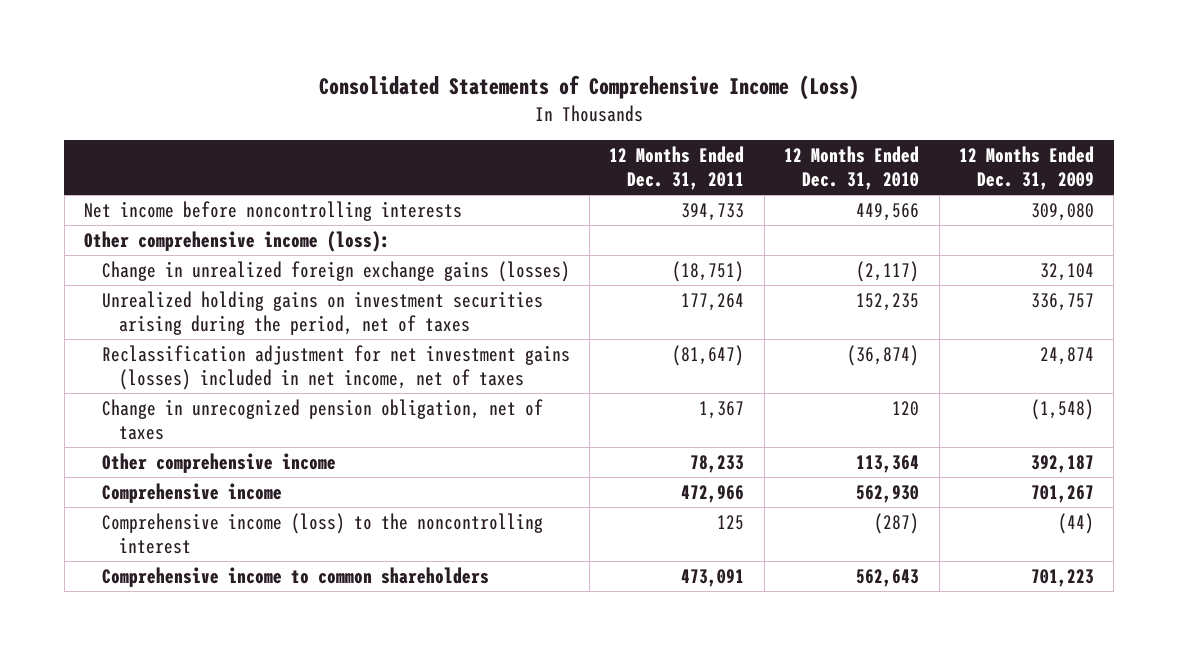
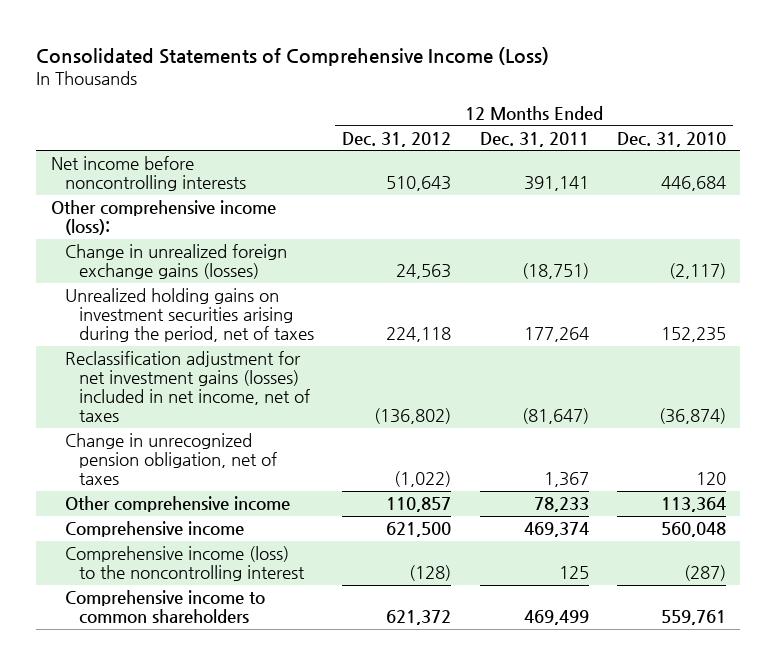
- | 12 Months Ended Dec. 31, 2011 | 12 Months Ended Dec. 31, 2010 | 12 Months Ended Dec. 31, 2009
+ | 12 Months Ended Dec. 31, 2012 | 12 Months Ended Dec. 31, 2011 | 12 Months Ended Dec. 31, 2010
- Net income before noncontrolling interests | 394,733 | 449,566 | 309,080
+ Net income before noncontrolling interests | 510,643 | 391,141 | 446,684
- Comprehensive income | 472,966 | 562,930 | 701,267
+ Comprehensive income | 621,500 | 469,374 | 560,048
- Comprehensive income to common shareholders | 473,091 | 562,643 | 701,223
+ Comprehensive income to common shareholders | 621,372 | 469,499 | 559,761

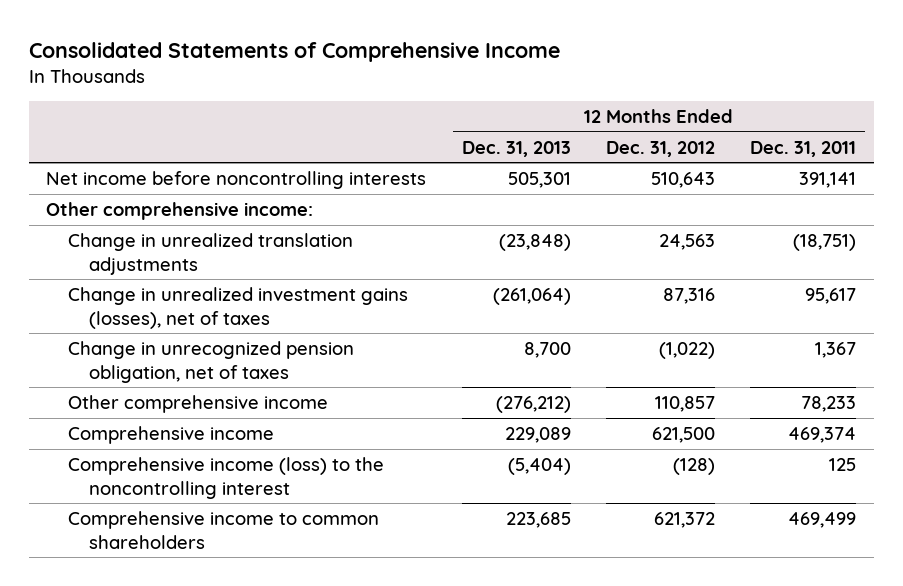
- Consolidated Statements of Comprehensive Income (Loss)
+ Consolidated Statements of Comprehensive Income
- | 12 Months Ended Dec. 31, 2012 | 12 Months Ended Dec. 31, 2011 | 12 Months Ended Dec. 31, 2010
+ | 12 Months Ended Dec. 31, 2013 | 12 Months Ended Dec. 31, 2012 | 12 Months Ended Dec. 31, 2011
- Other comprehensive income (loss):
- Change in unrealized foreign exchange gains (losses) | 24,563 | (18,751) | (2,117)
- Unrealized holding gains on investment securities arising during the period, net of taxes | 224,118 | 177,264 | 152,235
- Reclassification adjustment for net investment gains (losses) included in net income, net of taxes | (136,802) | (81,647) | (36,874)
+ Other comprehensive income:
+ Change in unrealized translation adjustments | (23,848) | 24,563 | (18,751)
+ Change in unrealized investment gains (losses), net of taxes | (261,064) | 87,316 | 95,617

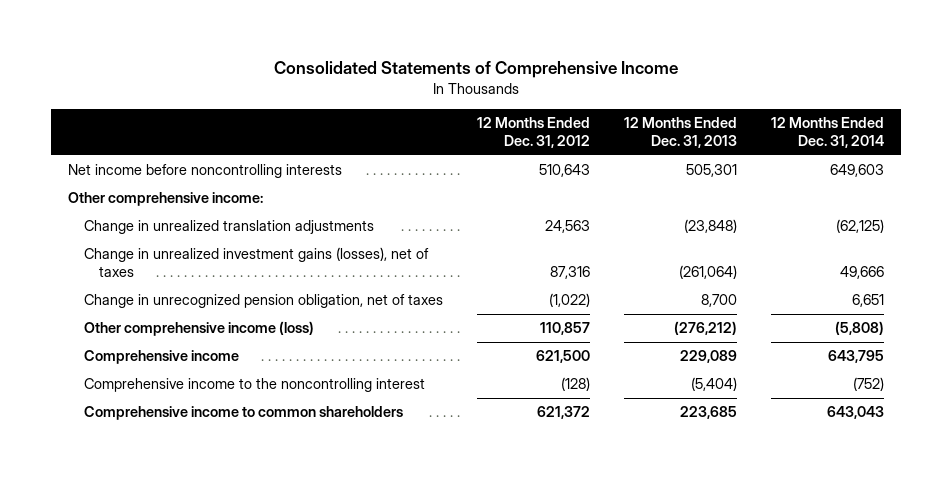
- | 12 Months Ended Dec. 31, 2013 | 12 Months Ended Dec. 31, 2012 | 12 Months Ended Dec. 31, 2011
+ | 12 Months Ended Dec. 31, 2012 | 12 Months Ended Dec. 31, 2013 | 12 Months Ended Dec. 31, 2014
- Other comprehensive income | (276,212) | 110,857 | 78,233
+ Other comprehensive income (loss) | 110,857 | (276,212) | (5,808)
- Comprehensive income (loss) to the noncontrolling interest | (5,404) | (128) | 125
+ Comprehensive income to the noncontrolling interest | (128) | (5,404) | (752)

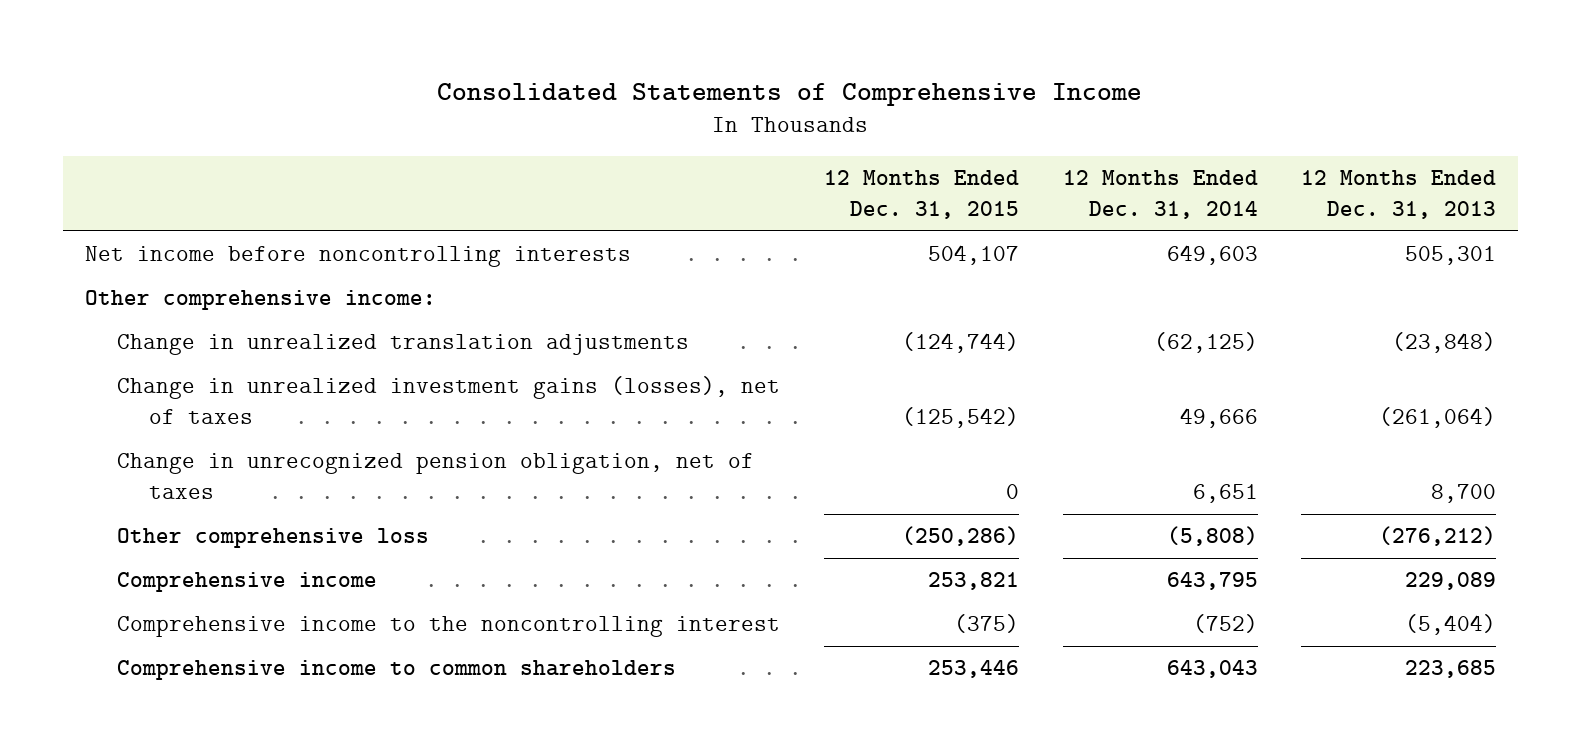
- | 12 Months Ended Dec. 31, 2012 | 12 Months Ended Dec. 31, 2013 | 12 Months Ended Dec. 31, 2014
+ | 12 Months Ended Dec. 31, 2015 | 12 Months Ended Dec. 31, 2014 | 12 Months Ended Dec. 31, 2013
- Other comprehensive income (loss) | 110,857 | (276,212) | (5,808)
+ Other comprehensive loss | (250,286) | (5,808) | (276,212)

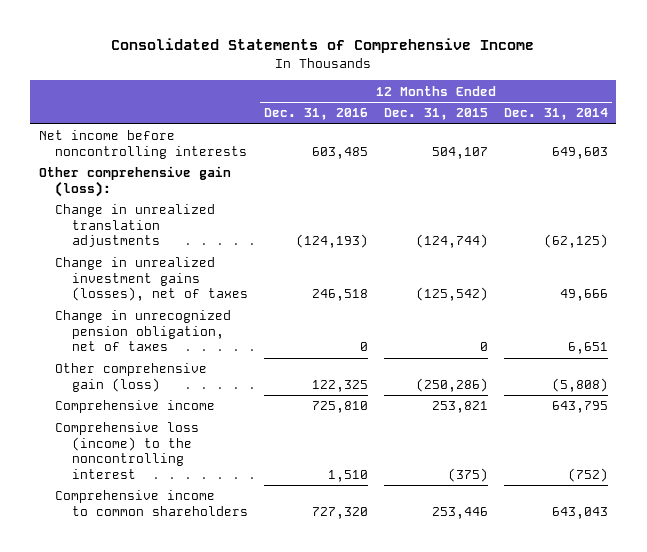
- | 12 Months Ended Dec. 31, 2015 | 12 Months Ended Dec. 31, 2014 | 12 Months Ended Dec. 31, 2013
+ | 12 Months Ended Dec. 31, 2016 | 12 Months Ended Dec. 31, 2015 | 12 Months Ended Dec. 31, 2014
- Other comprehensive income:
+ Other comprehensive gain (loss):
- Other comprehensive loss | (250,286) | (5,808) | (276,212)
+ Other comprehensive gain (loss) | 122,325 | (250,286) | (5,808)
- Comprehensive income to the noncontrolling interest | (375) | (752) | (5,404)
+ Comprehensive loss (income) to the noncontrolling interest | 1,510 | (375) | (752)

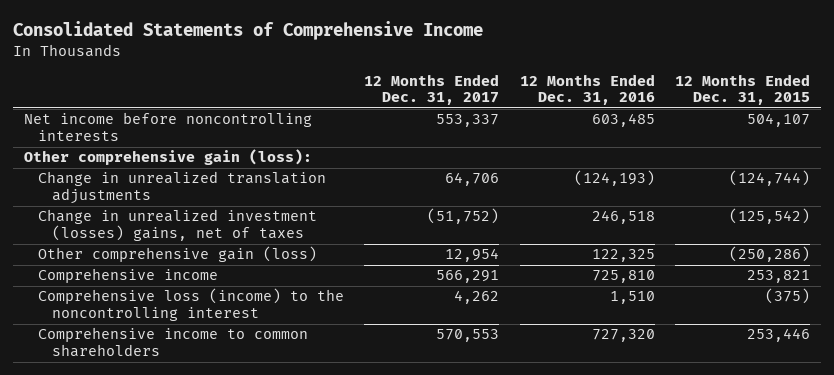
- | 12 Months Ended Dec. 31, 2016 | 12 Months Ended Dec. 31, 2015 | 12 Months Ended Dec. 31, 2014
+ | 12 Months Ended Dec. 31, 2017 | 12 Months Ended Dec. 31, 2016 | 12 Months Ended Dec. 31, 2015
- Change in unrealized investment gains (losses), net of taxes | 246,518 | (125,542) | 49,666
- Change in unrecognized pension obligation, net of taxes | 0 | 0 | 6,651
+ Change in unrealized investment (losses) gains, net of taxes | (51,752) | 246,518 | (125,542)

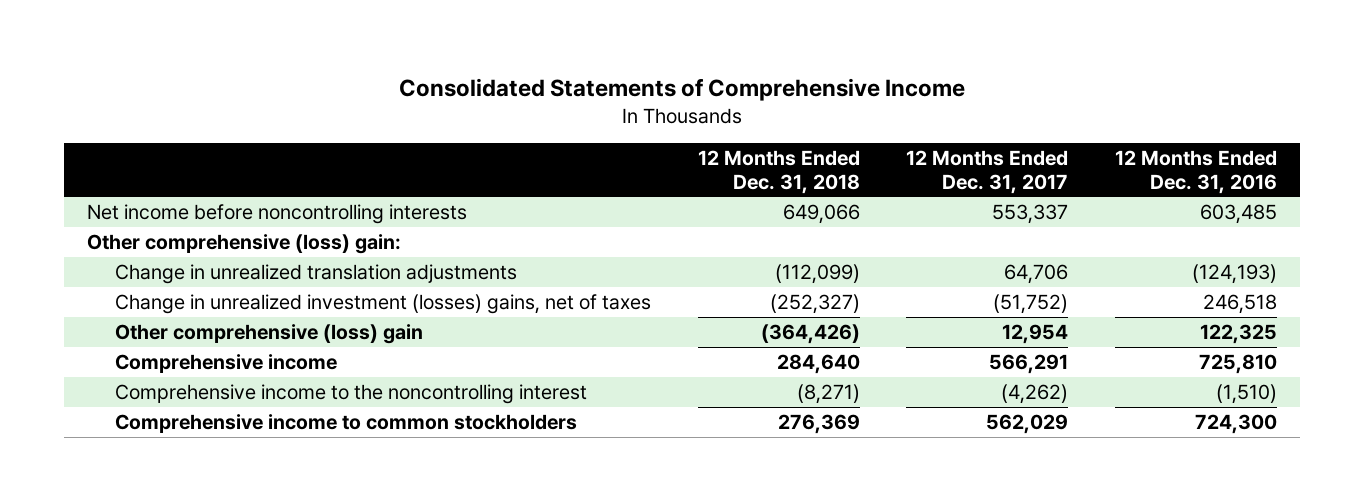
- | 12 Months Ended Dec. 31, 2017 | 12 Months Ended Dec. 31, 2016 | 12 Months Ended Dec. 31, 2015
+ | 12 Months Ended Dec. 31, 2018 | 12 Months Ended Dec. 31, 2017 | 12 Months Ended Dec. 31, 2016
- Other comprehensive gain (loss):
+ Other comprehensive (loss) gain:
- Other comprehensive gain (loss) | 12,954 | 122,325 | (250,286)
+ Other comprehensive (loss) gain | (364,426) | 12,954 | 122,325
- Comprehensive loss (income) to the noncontrolling interest | 4,262 | 1,510 | (375)
- Comprehensive income to common shareholders | 570,553 | 727,320 | 253,446
+ Comprehensive income to the noncontrolling interest | (8,271) | (4,262) | (1,510)
+ Comprehensive income to common stockholders | 276,369 | 562,029 | 724,300

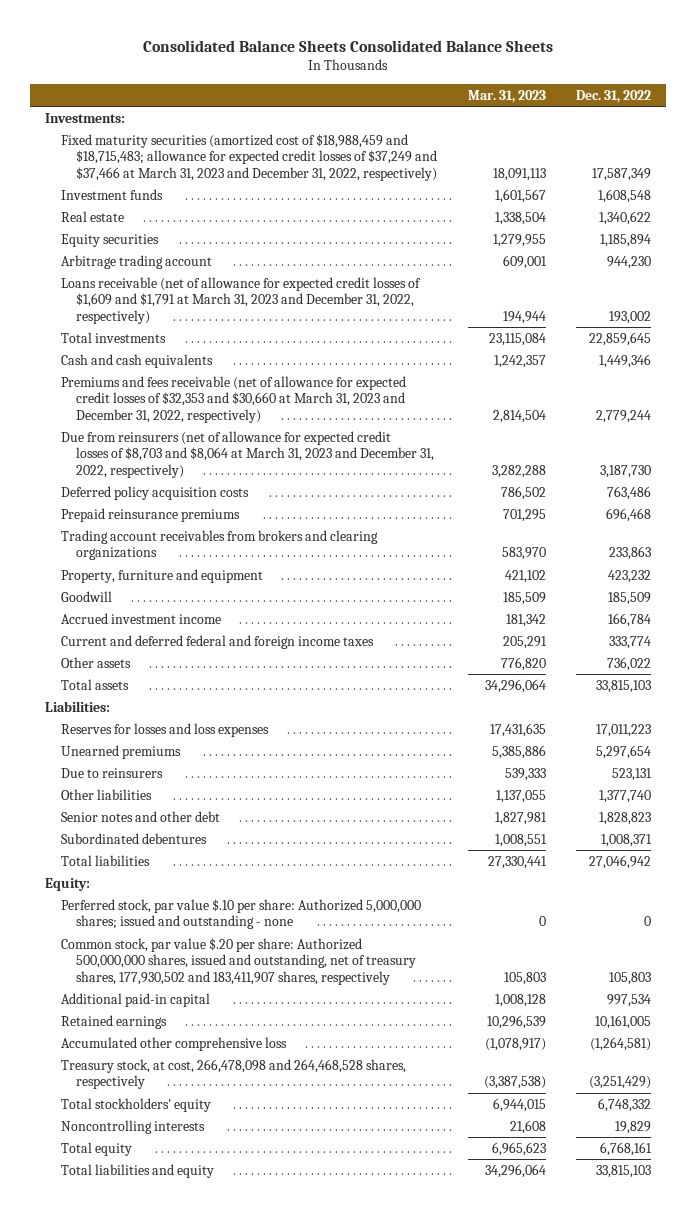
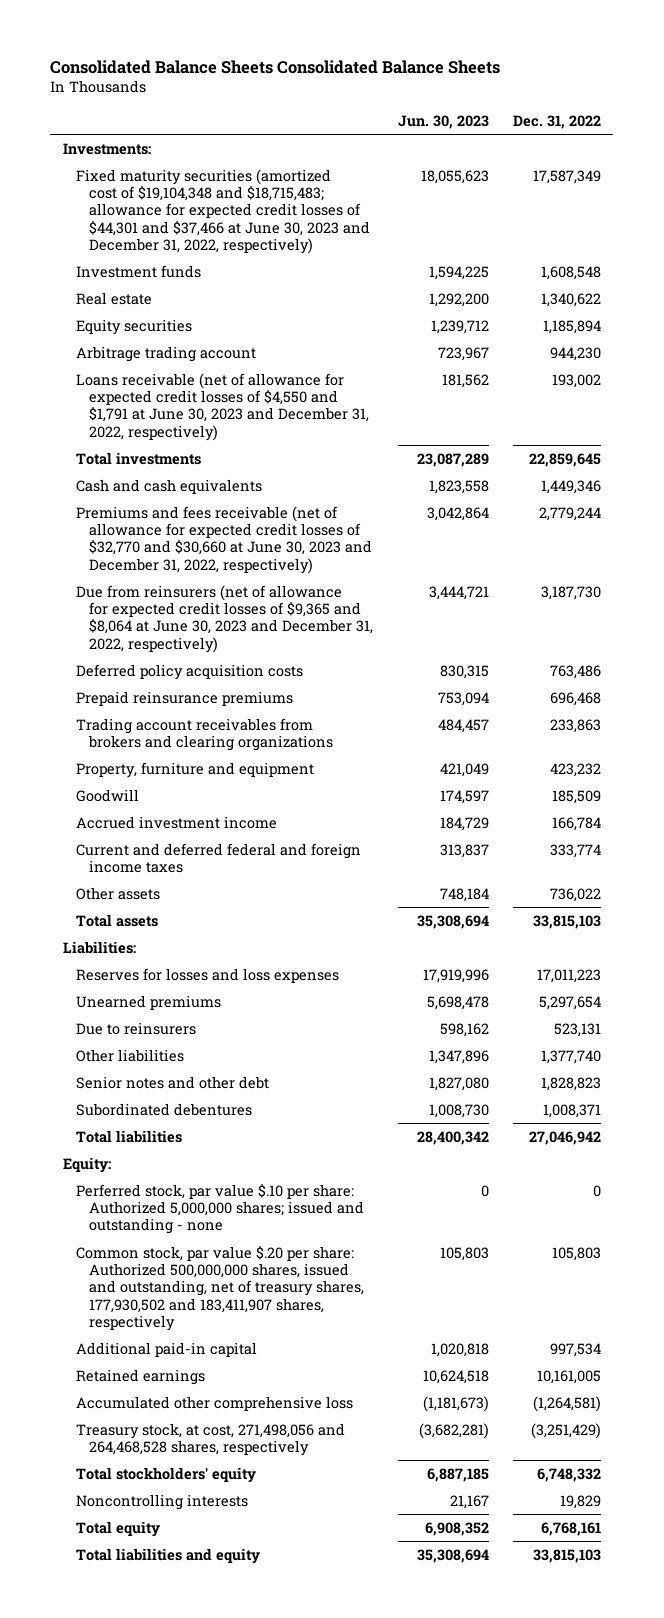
- | Mar. 31, 2023 | Dec. 31, 2022
+ | Jun. 30, 2023 | Dec. 31, 2022
- Fixed maturity securities (amortized cost of $18,988,459 and $18,715,483; allowance for expected credit losses of $37,249 and $37,466 at March 31, 2023 and December 31, 2022, respectively) | 18,091,113 | 17,587,349
+ Fixed maturity securities (amortized cost of $19,104,348 and $18,715,483; allowance for expected credit losses of $44,301 and $37,466 at June 30, 2023 and December 31, 2022, respectively) | 18,055,623 | 17,587,349
- Loans receivable (net of allowance for expected credit losses of $1,609 and $1,791 at March 31, 2023 and December 31, 2022, respectively) | 194,944 | 193,002
+ Loans receivable (net of allowance for expected credit losses of $4,550 and $1,791 at June 30, 2023 and December 31, 2022, respectively) | 181,562 | 193,002
- Premiums and fees receivable (net of allowance for expected credit losses of $32,353 and $30,660 at March 31, 2023 and December 31, 2022, respectively) | 2,814,504 | 2,779,244
- Due from reinsurers (net of allowance for expected credit losses of $8,703 and $8,064 at March 31, 2023 and December 31, 2022, respectively) | 3,282,288 | 3,187,730
+ Premiums and fees receivable (net of allowance for expected credit losses of $32,770 and $30,660 at June 30, 2023 and December 31, 2022, respectively) | 3,042,864 | 2,779,244
+ Due from reinsurers (net of allowance for expected credit losses of $9,365 and $8,064 at June 30, 2023 and December 31, 2022, respectively) | 3,444,721 | 3,187,730
- Treasury stock, at cost, 266,478,098 and 264,468,528 shares, respectively | (3,387,538) | (3,251,429)
+ Treasury stock, at cost, 271,498,056 and 264,468,528 shares, respectively | (3,682,281) | (3,251,429)

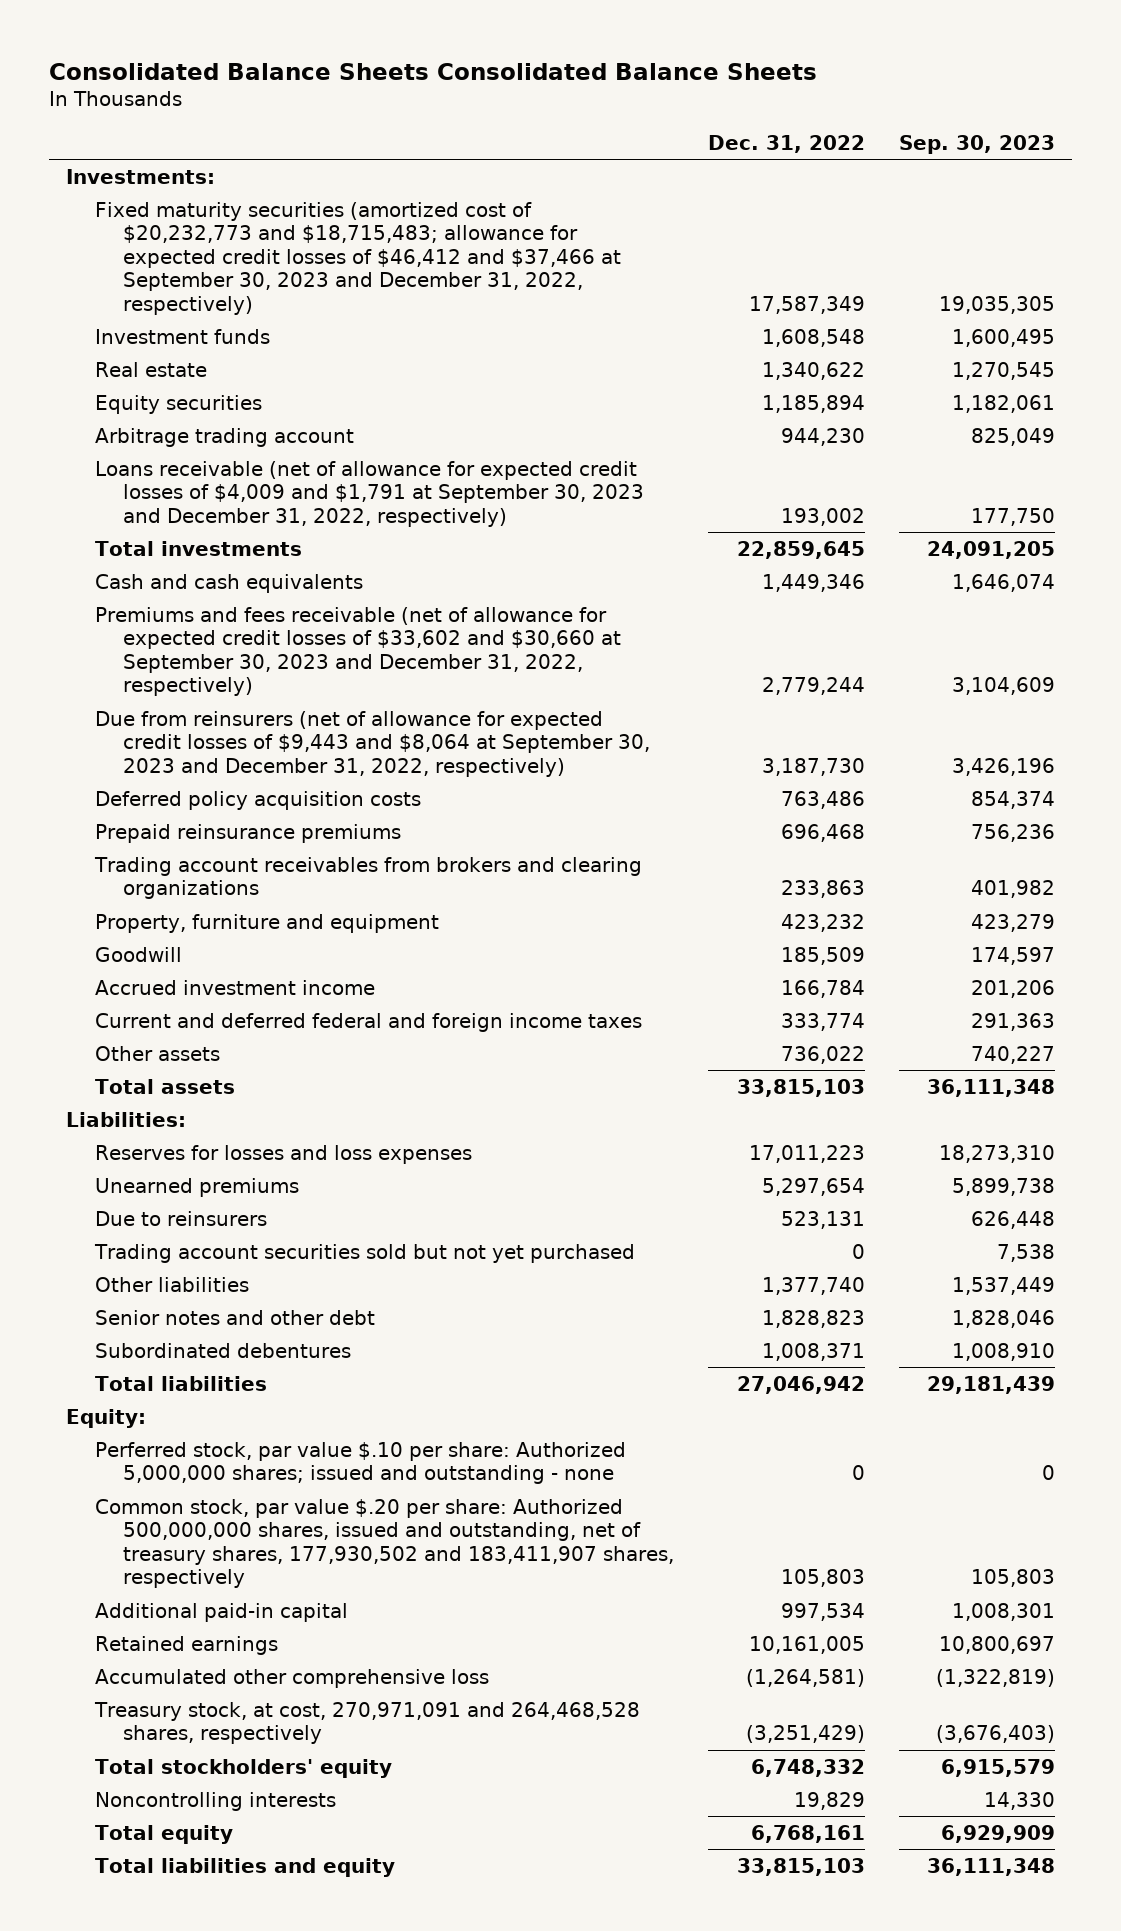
- | Jun. 30, 2023 | Dec. 31, 2022
+ | Dec. 31, 2022 | Sep. 30, 2023
- Fixed maturity securities (amortized cost of $19,104,348 and $18,715,483; allowance for expected credit losses of $44,301 and $37,466 at June 30, 2023 and December 31, 2022, respectively) | 18,055,623 | 17,587,349
+ Fixed maturity securities (amortized cost of $20,232,773 and $18,715,483; allowance for expected credit losses of $46,412 and $37,466 at September 30, 2023 and December 31, 2022, respectively) | 17,587,349 | 19,035,305
- Loans receivable (net of allowance for expected credit losses of $4,550 and $1,791 at June 30, 2023 and December 31, 2022, respectively) | 181,562 | 193,002
+ Loans receivable (net of allowance for expected credit losses of $4,009 and $1,791 at September 30, 2023 and December 31, 2022, respectively) | 193,002 | 177,750
- Premiums and fees receivable (net of allowance for expected credit losses of $32,770 and $30,660 at June 30, 2023 and December 31, 2022, respectively) | 3,042,864 | 2,779,244
- Due from reinsurers (net of allowance for expected credit losses of $9,365 and $8,064 at June 30, 2023 and December 31, 2022, respectively) | 3,444,721 | 3,187,730
+ Premiums and fees receivable (net of allowance for expected credit losses of $33,602 and $30,660 at September 30, 2023 and December 31, 2022, respectively) | 2,779,244 | 3,104,609
+ Due from reinsurers (net of allowance for expected credit losses of $9,443 and $8,064 at September 30, 2023 and December 31, 2022, respectively) | 3,187,730 | 3,426,196
+ Trading account securities sold but not yet purchased | 0 | 7,538
- Treasury stock, at cost, 271,498,056 and 264,468,528 shares, respectively | (3,682,281) | (3,251,429)
+ Treasury stock, at cost, 270,971,091 and 264,468,528 shares, respectively | (3,251,429) | (3,676,403)

